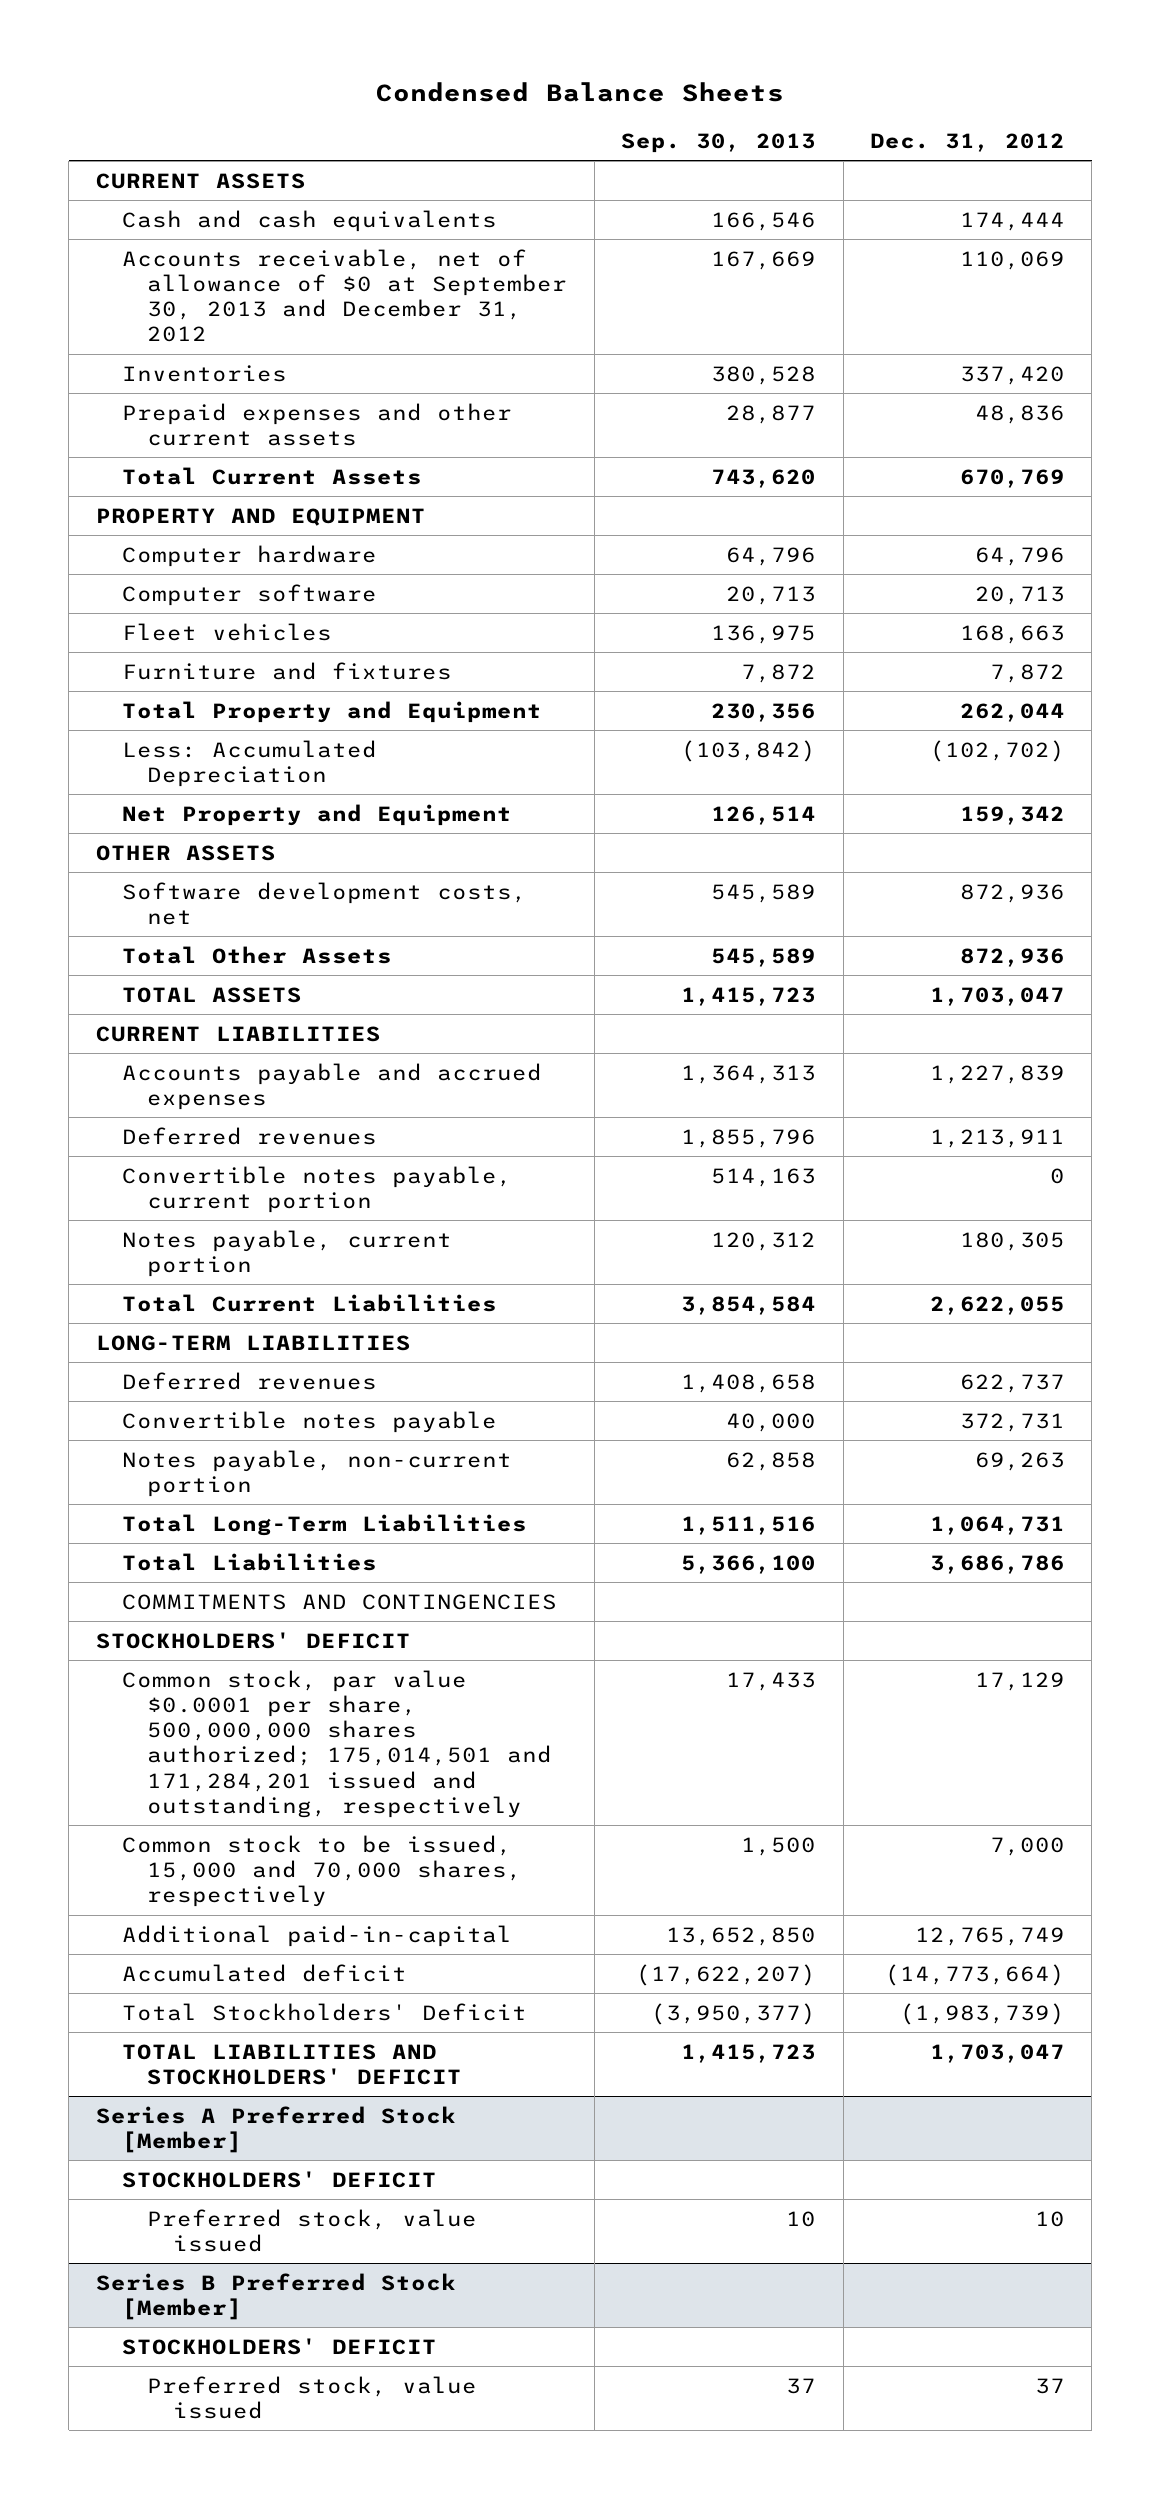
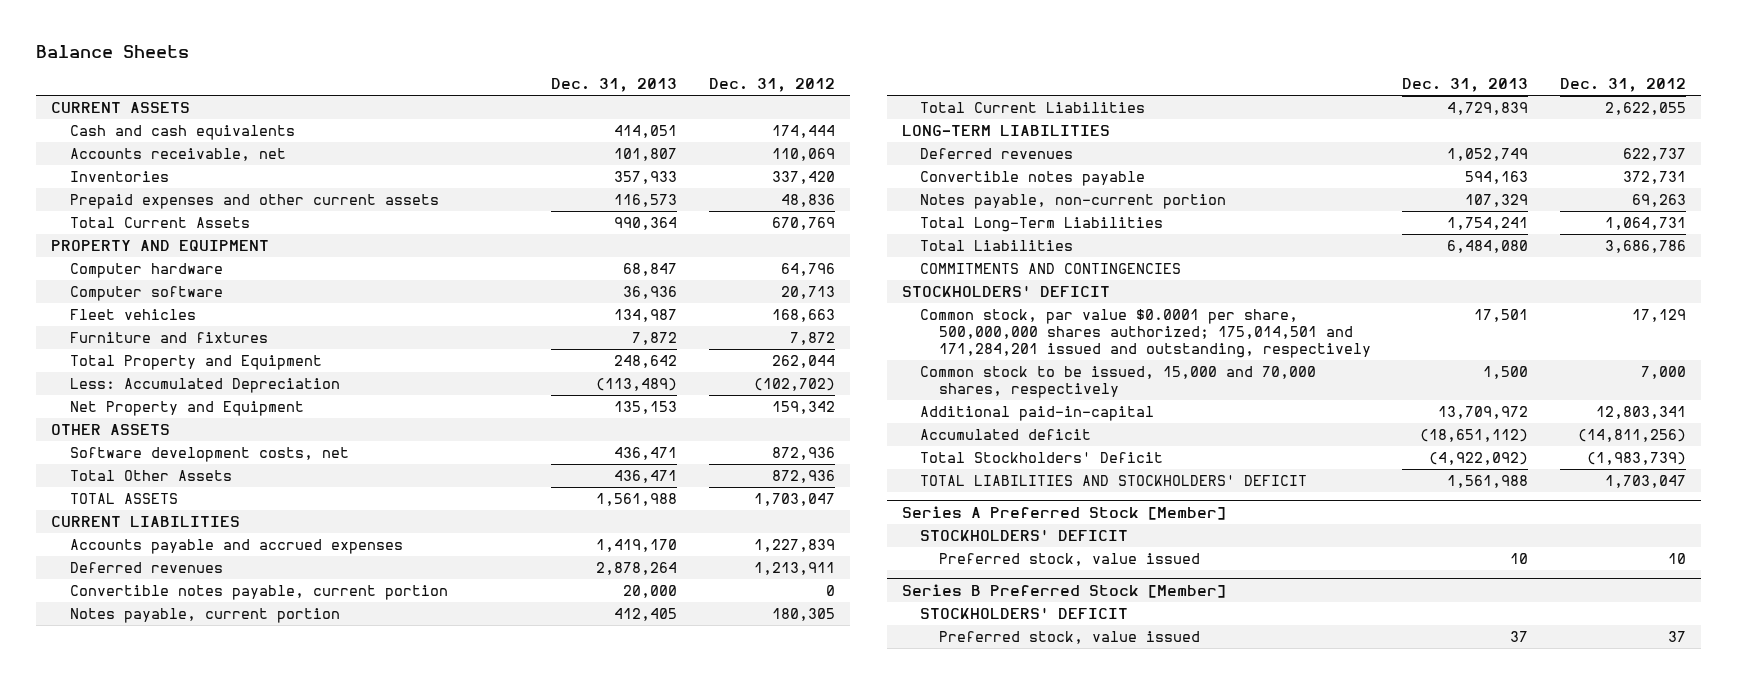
- Condensed Balance Sheets
+ Balance Sheets
- | Sep. 30, 2013 | Dec. 31, 2012
+ | Dec. 31, 2013 | Dec. 31, 2012
- Accounts receivable, net of allowance of $0 at September 30, 2013 and December 31, 2012 | 167,669 | 110,069
+ Accounts receivable, net | 101,807 | 110,069
- Additional paid-in-capital | 13,652,850 | 12,765,749
- Accumulated deficit | (17,622,207) | (14,773,664)
+ Additional paid-in-capital | 13,709,972 | 12,803,341
+ Accumulated deficit | (18,651,112) | (14,811,256)

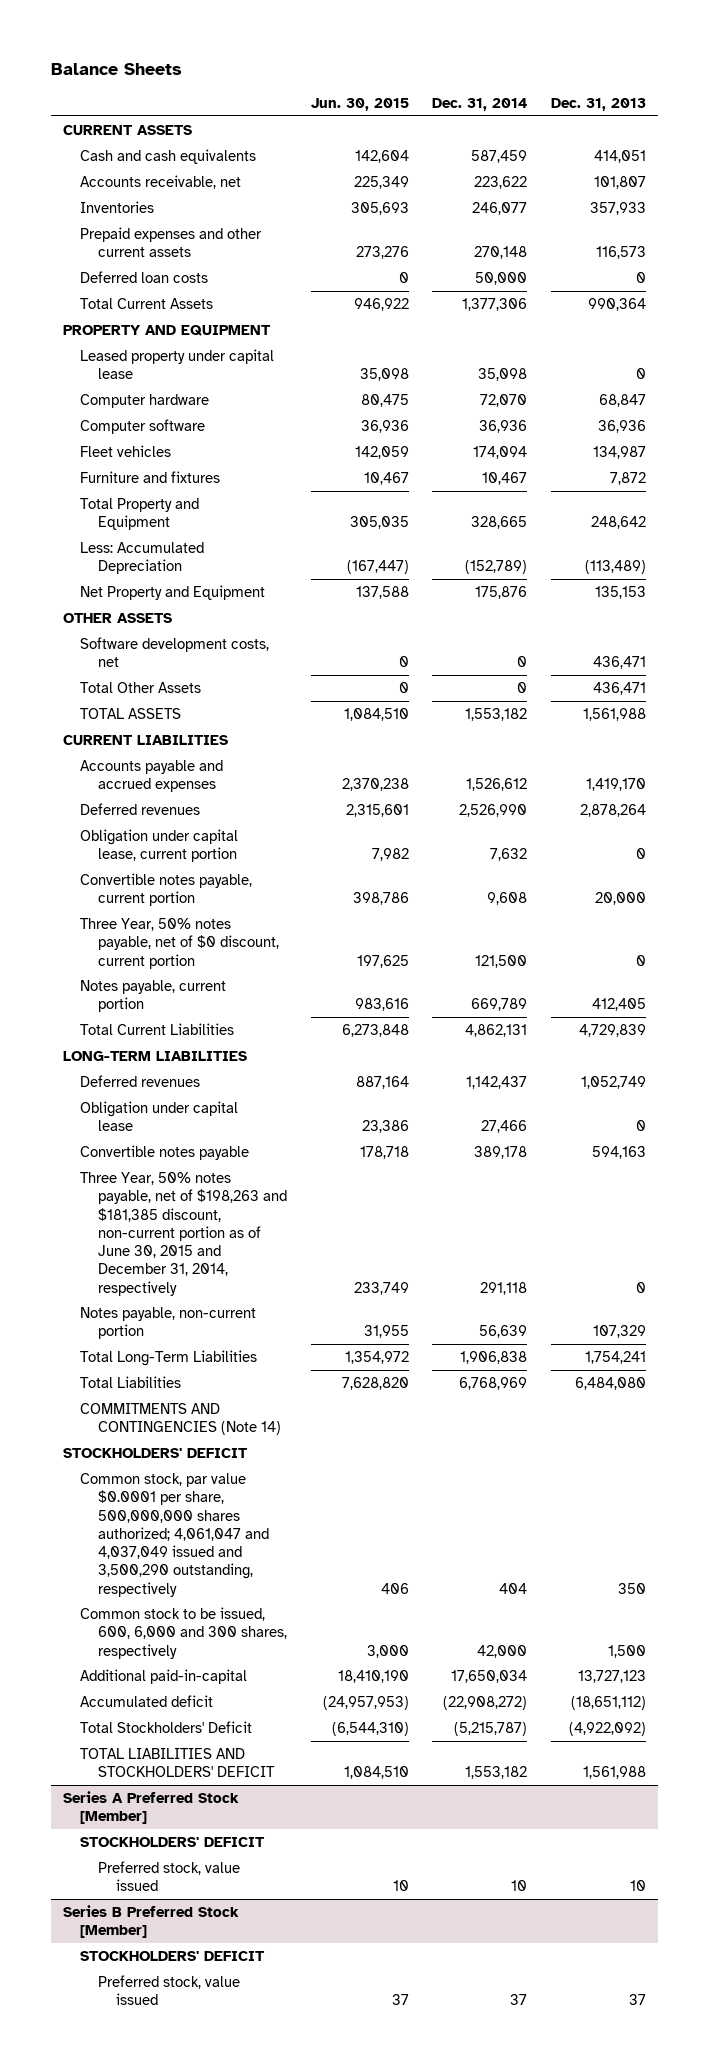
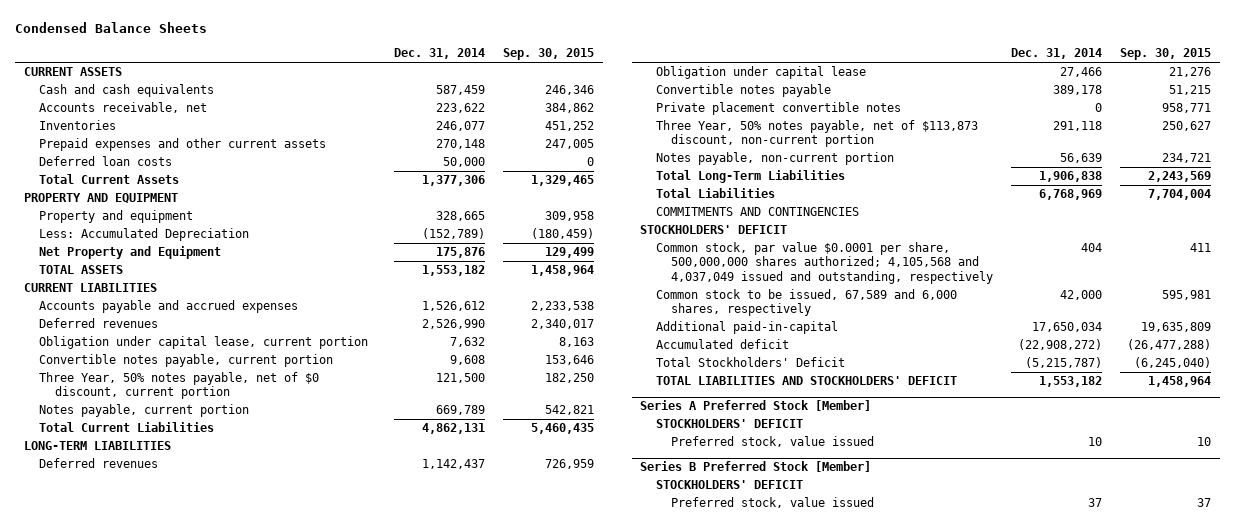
- Balance Sheets
+ Condensed Balance Sheets
- | Jun. 30, 2015 | Dec. 31, 2014 | Dec. 31, 2013
+ | Dec. 31, 2014 | Sep. 30, 2015
- Leased property under capital lease | 35,098 | 35,098 | 0
- Computer hardware | 80,475 | 72,070 | 68,847
- Computer software | 36,936 | 36,936 | 36,936
- Fleet vehicles | 142,059 | 174,094 | 134,987
- Furniture and fixtures | 10,467 | 10,467 | 7,872
- Total Property and Equipment | 305,035 | 328,665 | 248,642
+ Property and equipment | 328,665 | 309,958
- OTHER ASSETS
- Software development costs, net | 0 | 0 | 436,471
- Total Other Assets | 0 | 0 | 436,471
- Three Year, 50% notes payable, net of $198,263 and $181,385 discount, non-current portion as of June 30, 2015 and December 31, 2014, respectively | 233,749 | 291,118 | 0
+ Private placement convertible notes | 0 | 958,771
+ Three Year, 50% notes payable, net of $113,873 discount, non-current portion | 291,118 | 250,627
- COMMITMENTS AND CONTINGENCIES (Note 14)
+ COMMITMENTS AND CONTINGENCIES
- Common stock, par value $0.0001 per share, 500,000,000 shares authorized; 4,061,047 and 4,037,049 issued and 3,500,290 outstanding, respectively | 406 | 404 | 350
- Common stock to be issued, 600, 6,000 and 300 shares, respectively | 3,000 | 42,000 | 1,500
+ Common stock, par value $0.0001 per share, 500,000,000 shares authorized; 4,105,568 and 4,037,049 issued and outstanding, respectively | 404 | 411
+ Common stock to be issued, 67,589 and 6,000 shares, respectively | 42,000 | 595,981

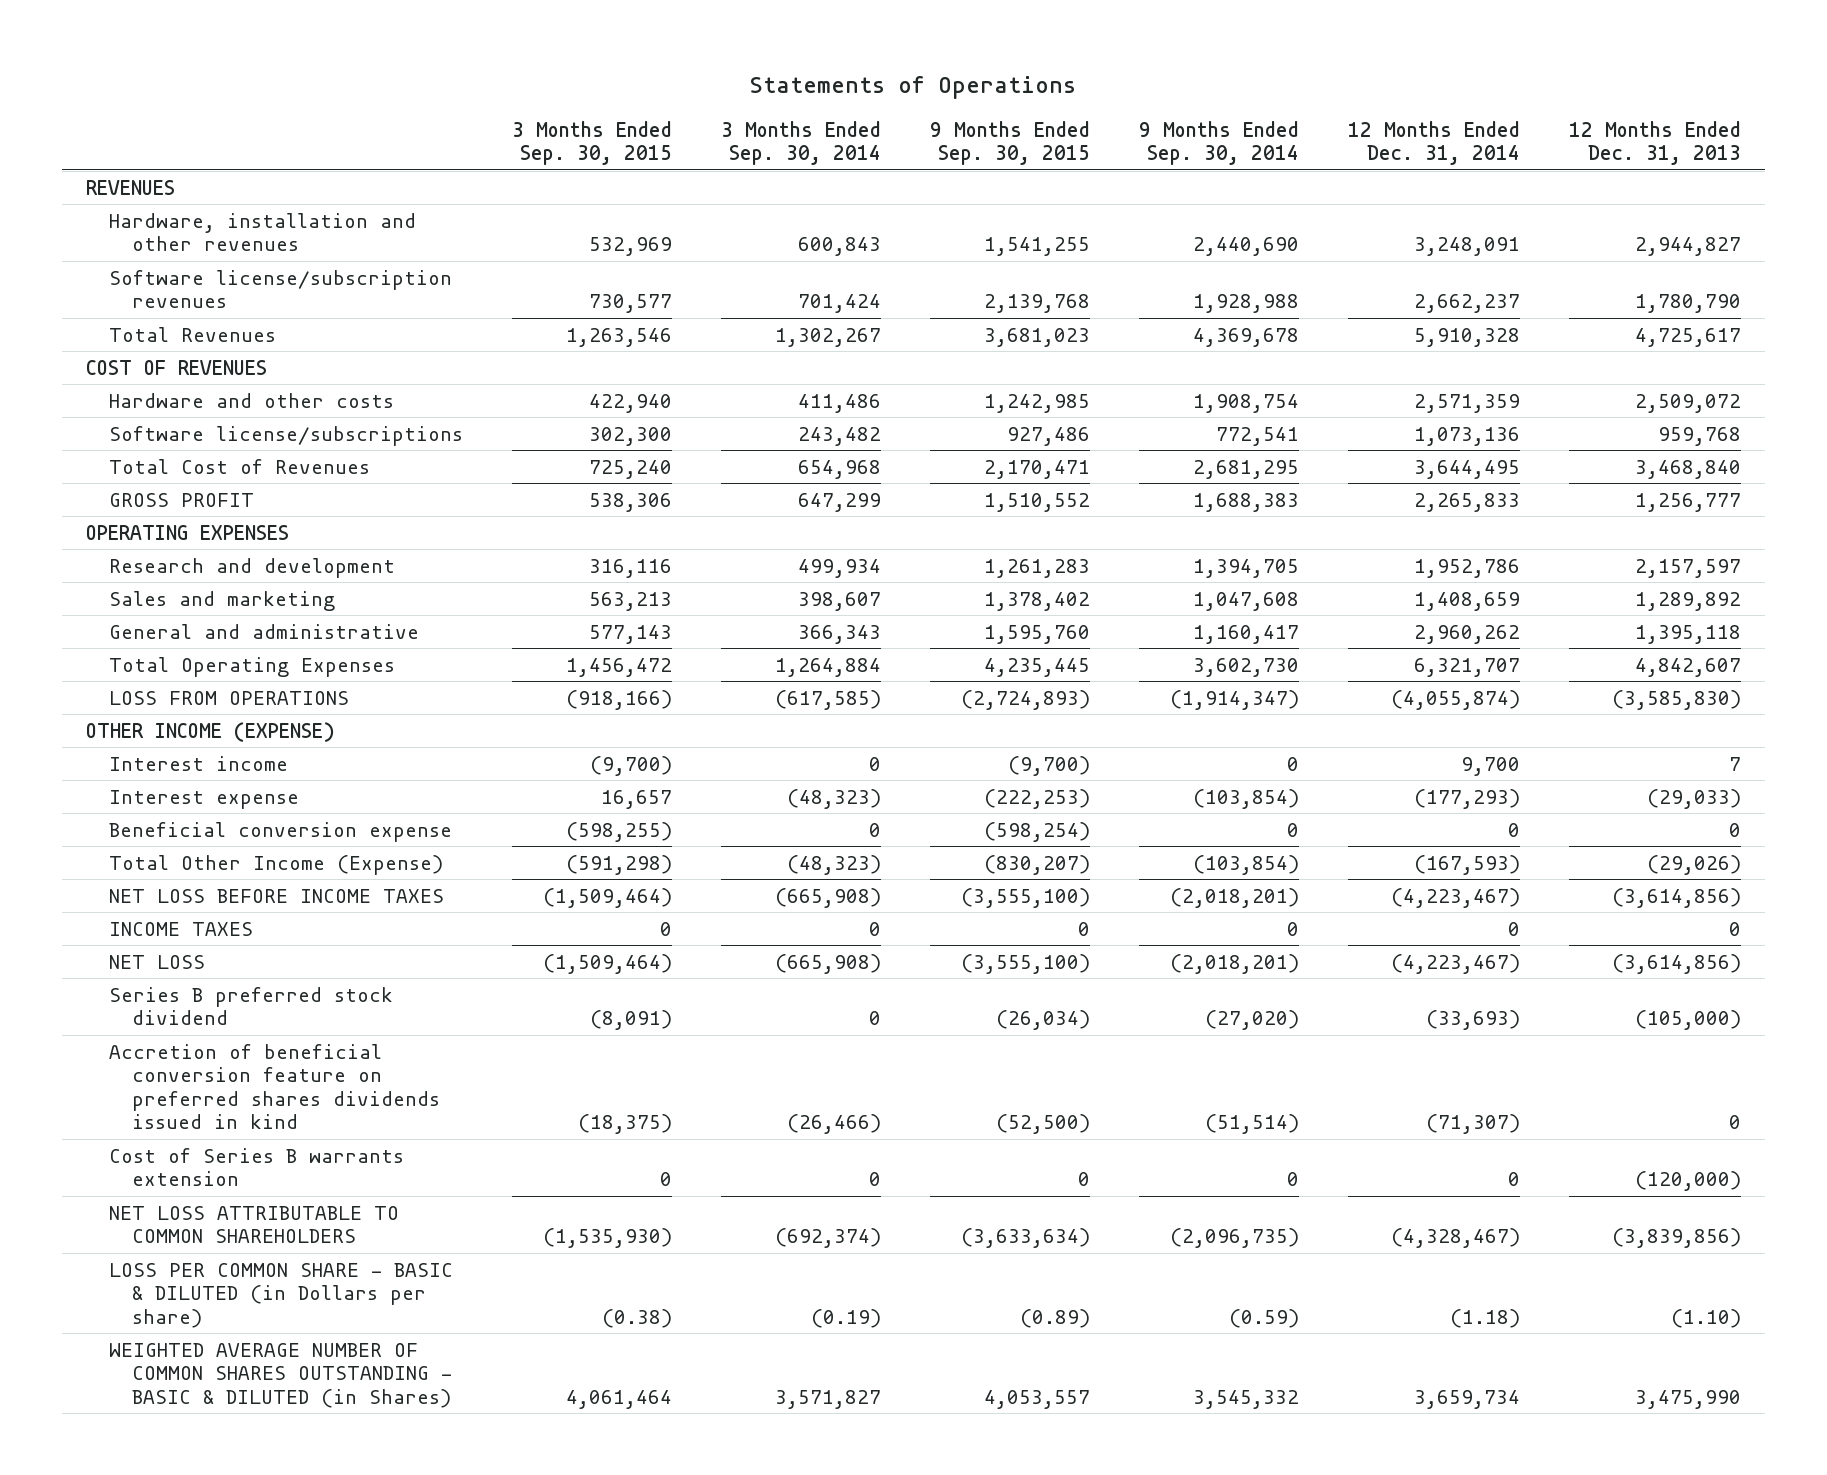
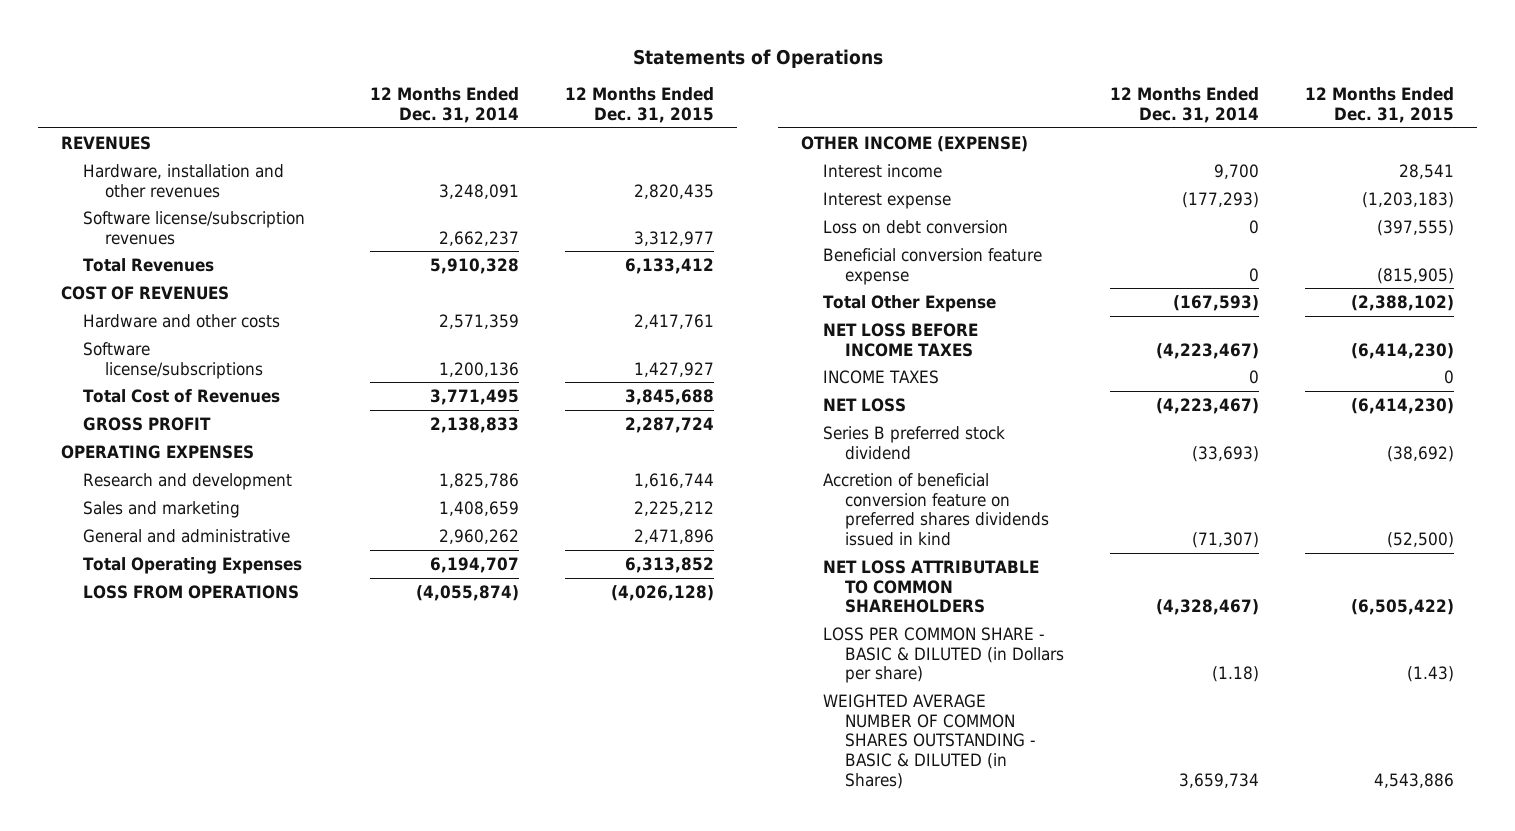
- | 3 Months Ended Sep. 30, 2015 | 3 Months Ended Sep. 30, 2014 | 9 Months Ended Sep. 30, 2015 | 9 Months Ended Sep. 30, 2014 | 12 Months Ended Dec. 31, 2014 | 12 Months Ended Dec. 31, 2013
+ | 12 Months Ended Dec. 31, 2014 | 12 Months Ended Dec. 31, 2015
- Software license/subscriptions | 302,300 | 243,482 | 927,486 | 772,541 | 1,073,136 | 959,768
- Total Cost of Revenues | 725,240 | 654,968 | 2,170,471 | 2,681,295 | 3,644,495 | 3,468,840
- GROSS PROFIT | 538,306 | 647,299 | 1,510,552 | 1,688,383 | 2,265,833 | 1,256,777
+ Software license/subscriptions | 1,200,136 | 1,427,927
+ Total Cost of Revenues | 3,771,495 | 3,845,688
+ GROSS PROFIT | 2,138,833 | 2,287,724
- Research and development | 316,116 | 499,934 | 1,261,283 | 1,394,705 | 1,952,786 | 2,157,597
+ Research and development | 1,825,786 | 1,616,744
- Total Operating Expenses | 1,456,472 | 1,264,884 | 4,235,445 | 3,602,730 | 6,321,707 | 4,842,607
+ Total Operating Expenses | 6,194,707 | 6,313,852
- Beneficial conversion expense | (598,255) | 0 | (598,254) | 0 | 0 | 0
- Total Other Income (Expense) | (591,298) | (48,323) | (830,207) | (103,854) | (167,593) | (29,026)
+ Loss on debt conversion | 0 | (397,555)
+ Beneficial conversion feature expense | 0 | (815,905)
+ Total Other Expense | (167,593) | (2,388,102)
- Cost of Series B warrants extension | 0 | 0 | 0 | 0 | 0 | (120,000)

